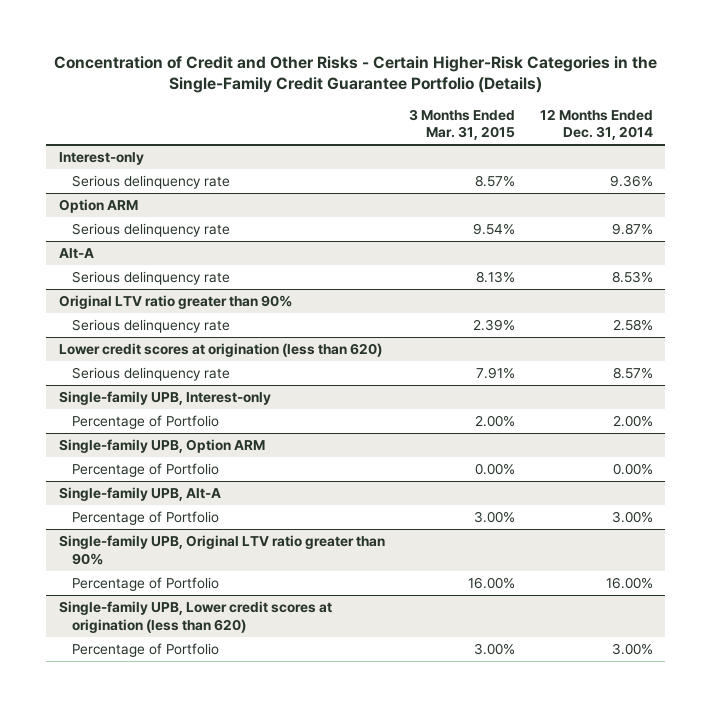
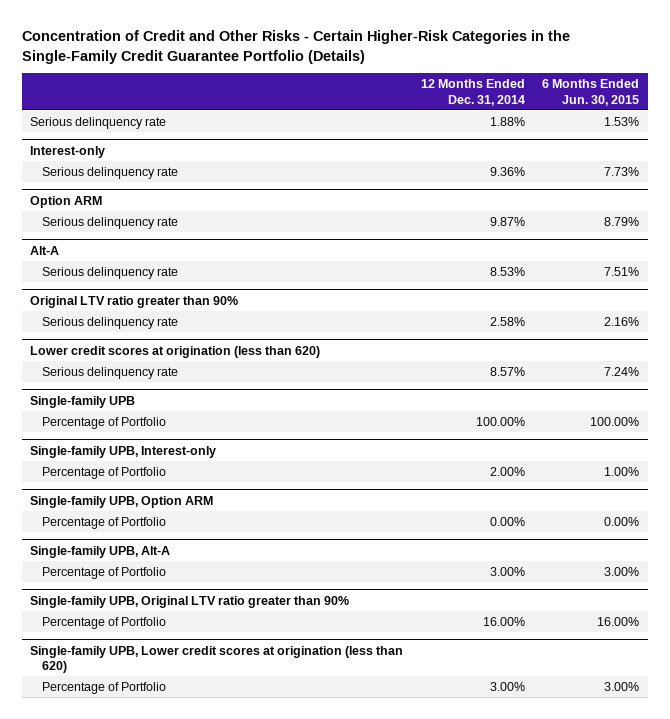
- | 3 Months Ended Mar. 31, 2015 | 12 Months Ended Dec. 31, 2014
+ | 12 Months Ended Dec. 31, 2014 | 6 Months Ended Jun. 30, 2015
+ Serious delinquency rate | 1.88% | 1.53%
+ Single-family UPB
+ Percentage of Portfolio | 100.00% | 100.00%

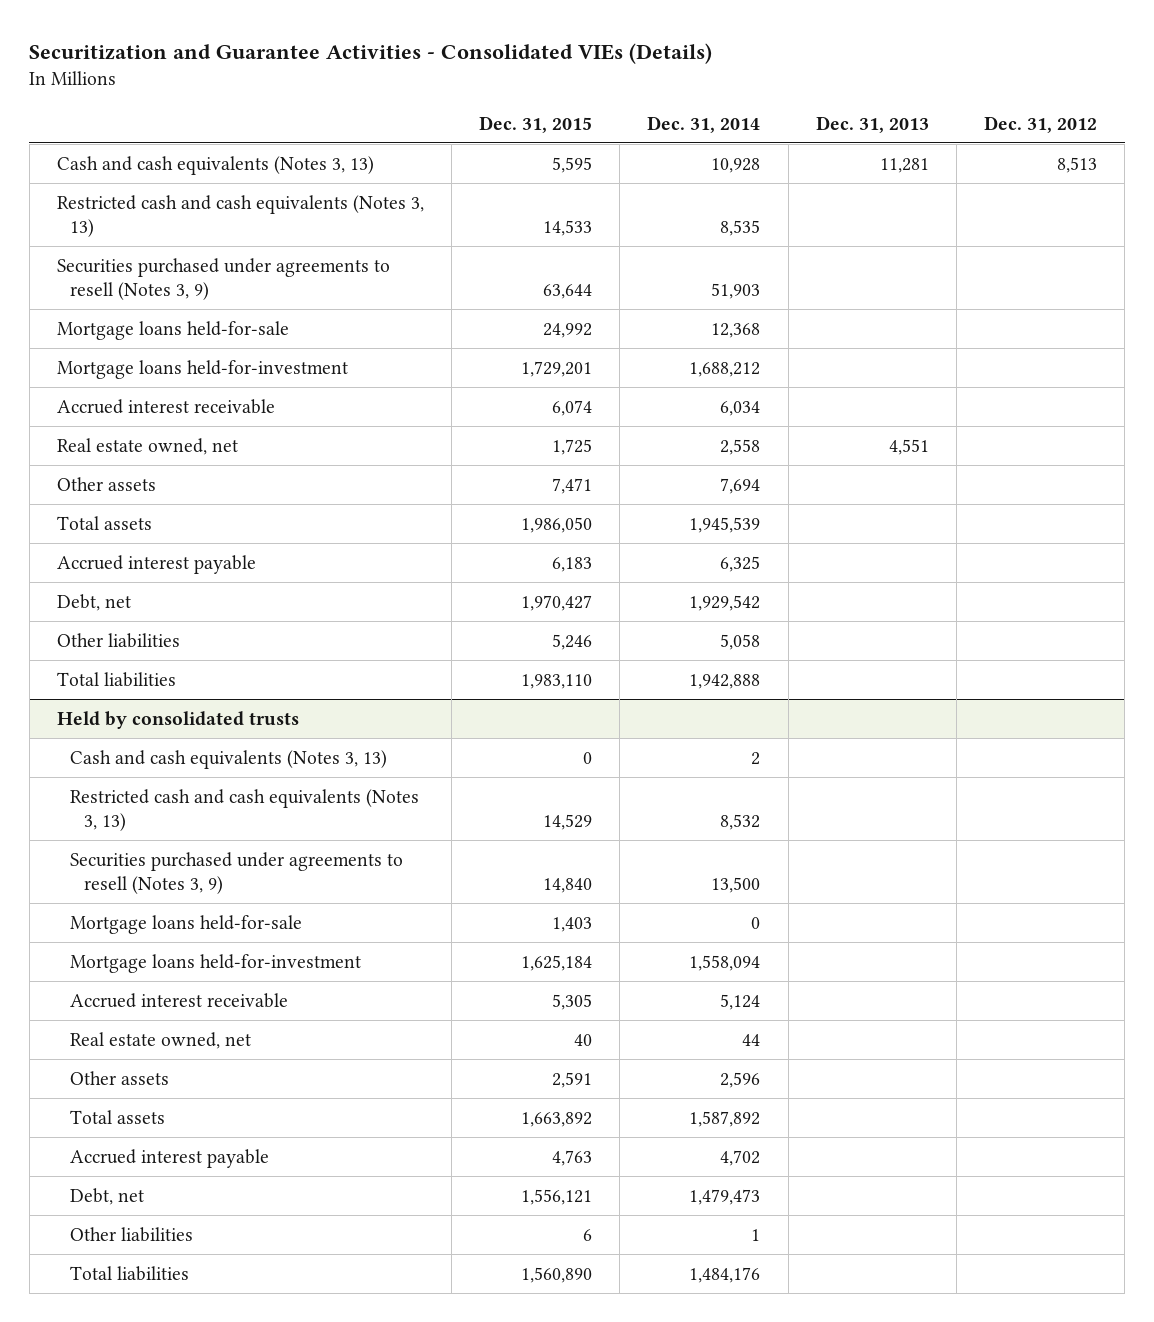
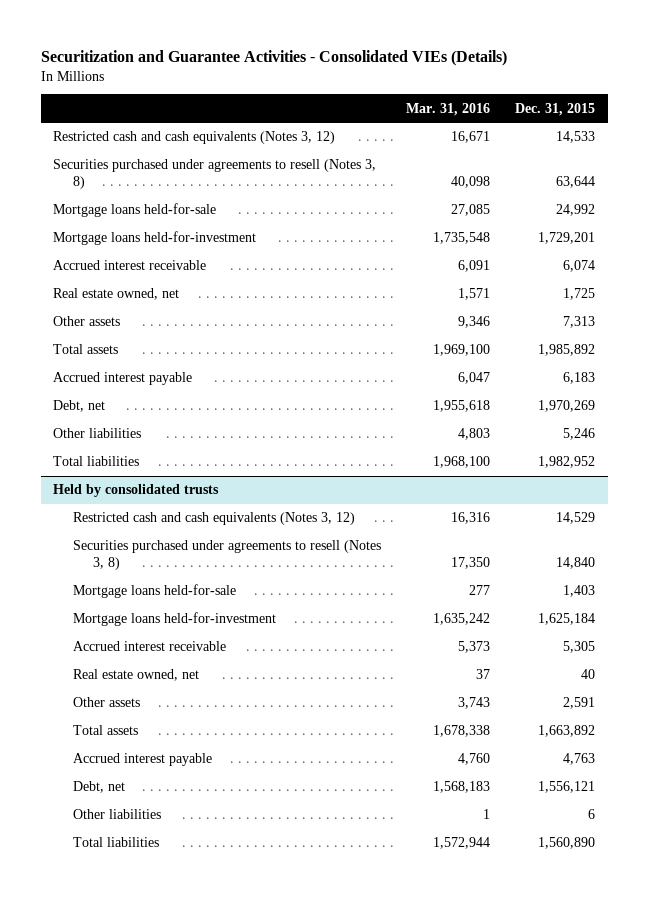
- | Dec. 31, 2015 | Dec. 31, 2014 | Dec. 31, 2013 | Dec. 31, 2012
+ | Mar. 31, 2016 | Dec. 31, 2015
- Cash and cash equivalents (Notes 3, 13) | 5,595 | 10,928 | 11,281 | 8,513
- Restricted cash and cash equivalents (Notes 3, 13) | 14,533 | 8,535 | |
- Securities purchased under agreements to resell (Notes 3, 9) | 63,644 | 51,903 | |
+ Restricted cash and cash equivalents (Notes 3, 12) | 16,671 | 14,533
+ Securities purchased under agreements to resell (Notes 3, 8) | 40,098 | 63,644
- Other assets | 7,471 | 7,694 | |
- Total assets | 1,986,050 | 1,945,539 | |
+ Other assets | 9,346 | 7,313
+ Total assets | 1,969,100 | 1,985,892
- Debt, net | 1,970,427 | 1,929,542 | |
+ Debt, net | 1,955,618 | 1,970,269
- Total liabilities | 1,983,110 | 1,942,888 | |
+ Total liabilities | 1,968,100 | 1,982,952
@ Held by consolidated trusts
- Cash and cash equivalents (Notes 3, 13) | 0 | 2 | |
- Restricted cash and cash equivalents (Notes 3, 13) | 14,529 | 8,532 | |
- Securities purchased under agreements to resell (Notes 3, 9) | 14,840 | 13,500 | |
+ Restricted cash and cash equivalents (Notes 3, 12) | 16,316 | 14,529
+ Securities purchased under agreements to resell (Notes 3, 8) | 17,350 | 14,840

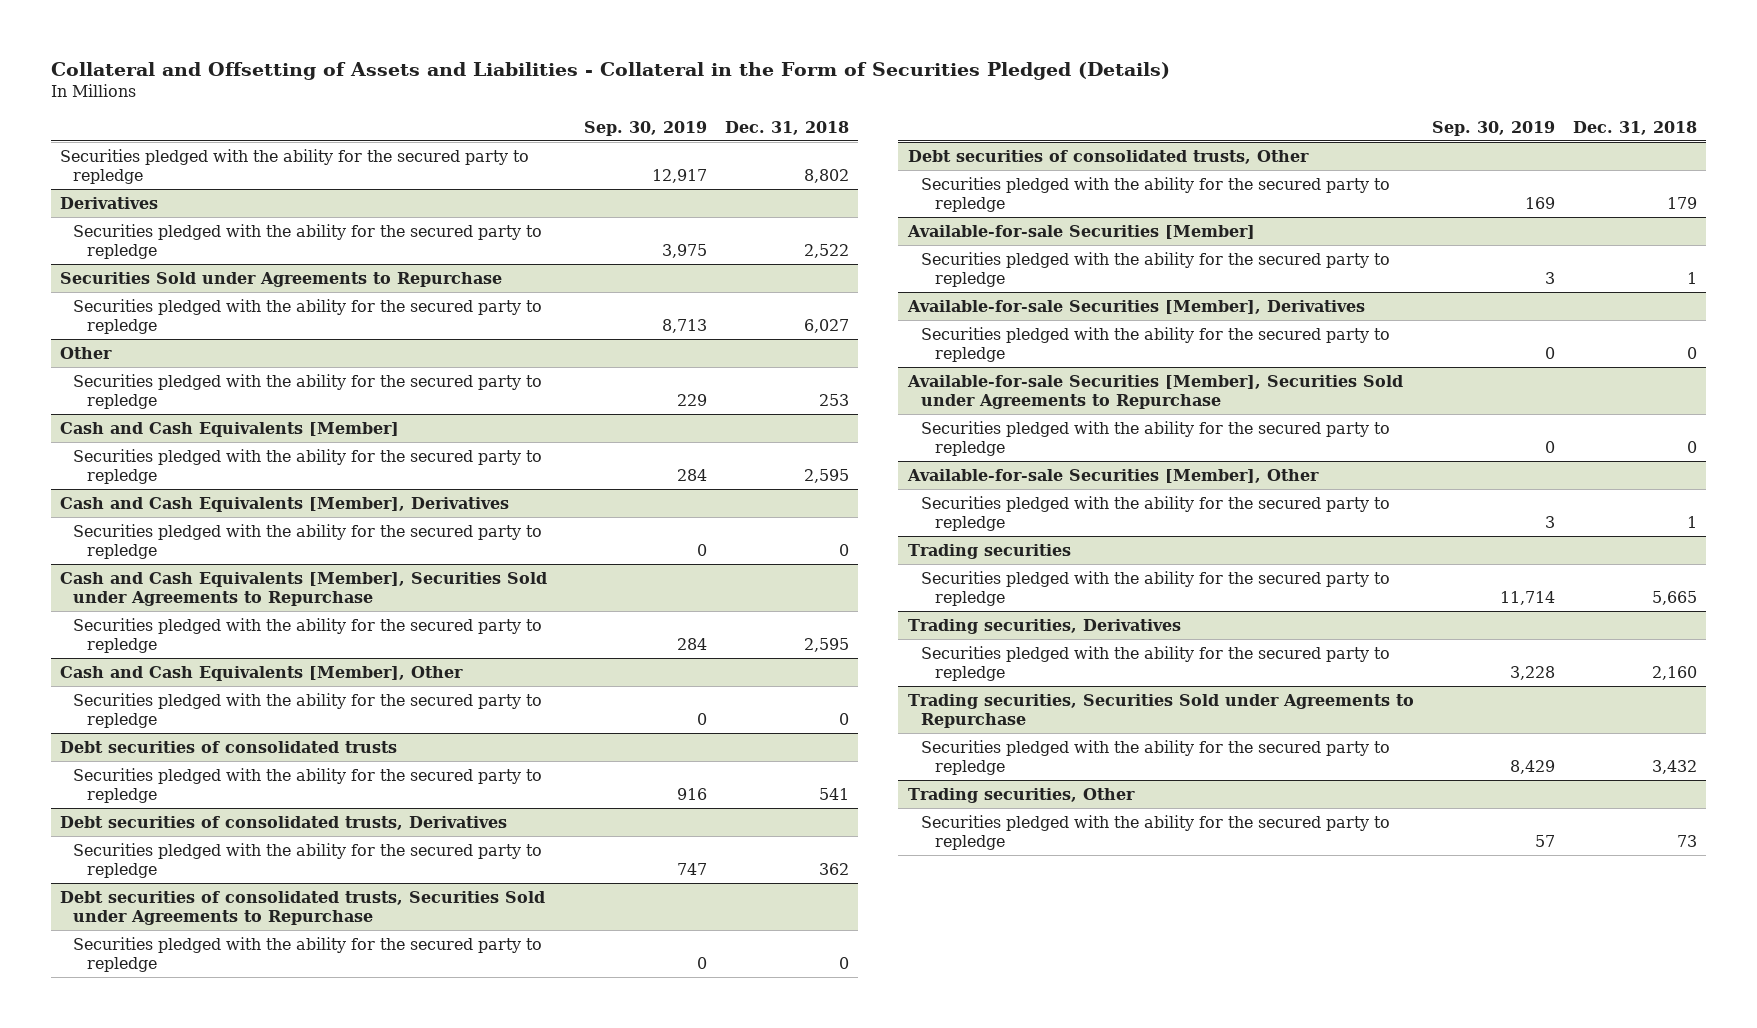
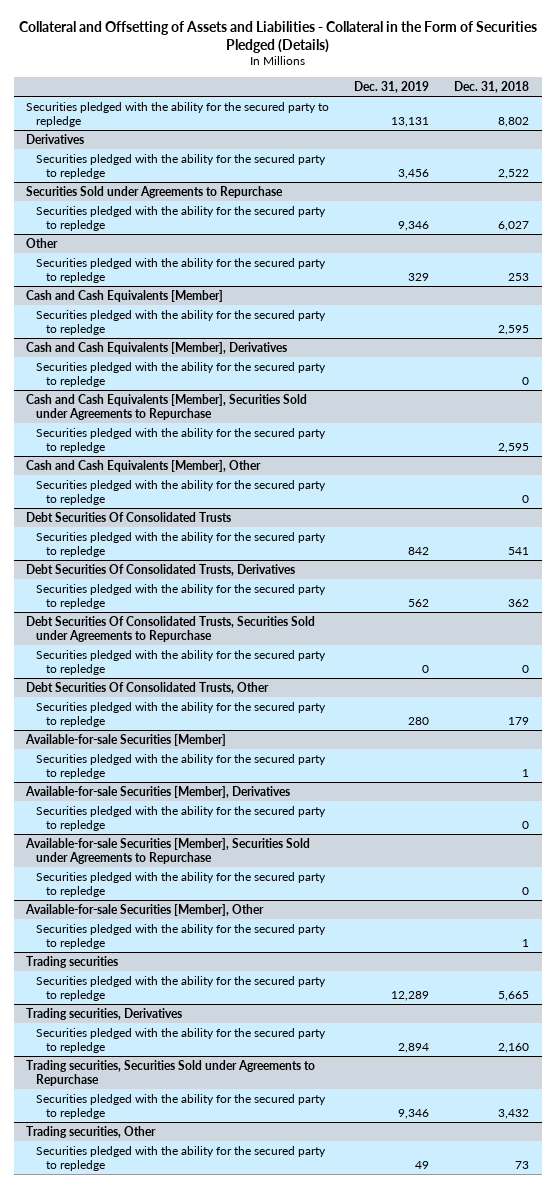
- | Sep. 30, 2019 | Dec. 31, 2018
+ | Dec. 31, 2019 | Dec. 31, 2018
- Debt securities of consolidated trusts
+ Debt Securities Of Consolidated Trusts
- Debt securities of consolidated trusts, Derivatives
+ Debt Securities Of Consolidated Trusts, Derivatives
- Debt securities of consolidated trusts, Securities Sold under Agreements to Repurchase
+ Debt Securities Of Consolidated Trusts, Securities Sold under Agreements to Repurchase
- Debt securities of consolidated trusts, Other
+ Debt Securities Of Consolidated Trusts, Other

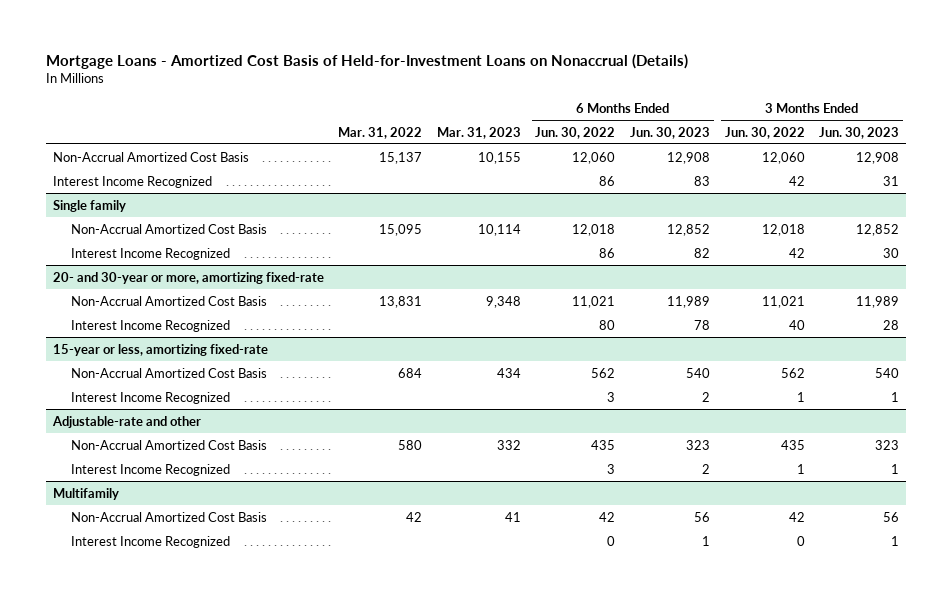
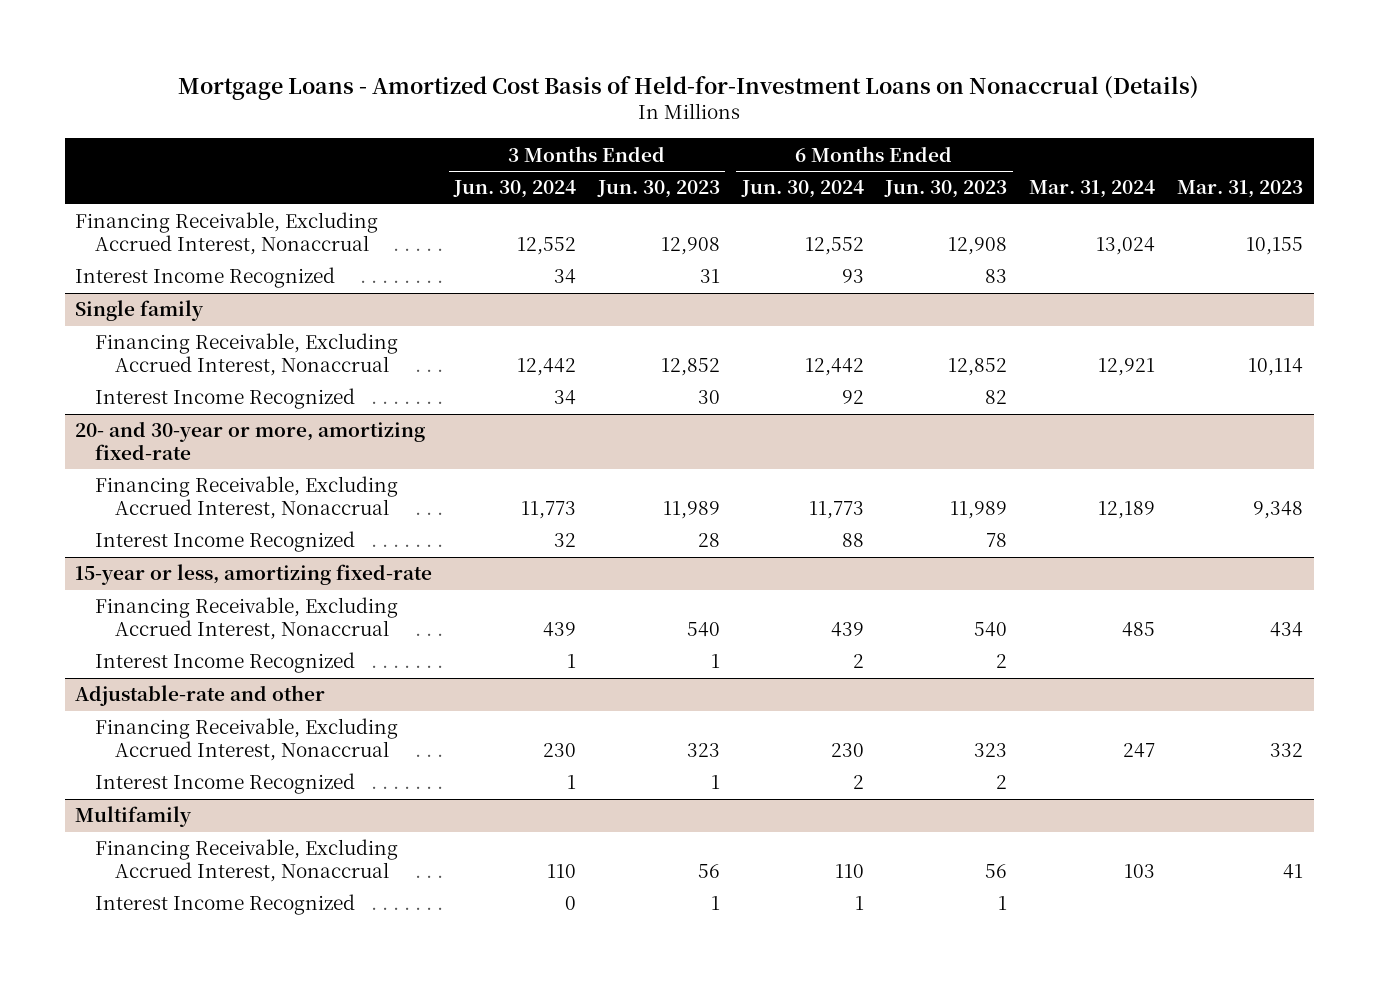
- | Mar. 31, 2022 | Mar. 31, 2023 | 6 Months Ended Jun. 30, 2022 | 6 Months Ended Jun. 30, 2023 | 3 Months Ended Jun. 30, 2022 | 3 Months Ended Jun. 30, 2023
+ | 3 Months Ended Jun. 30, 2024 | 3 Months Ended Jun. 30, 2023 | 6 Months Ended Jun. 30, 2024 | 6 Months Ended Jun. 30, 2023 | Mar. 31, 2024 | Mar. 31, 2023
- Non-Accrual Amortized Cost Basis | 15,137 | 10,155 | 12,060 | 12,908 | 12,060 | 12,908
+ Financing Receivable, Excluding Accrued Interest, Nonaccrual | 12,552 | 12,908 | 12,552 | 12,908 | 13,024 | 10,155
@ Single family
- Non-Accrual Amortized Cost Basis | 15,095 | 10,114 | 12,018 | 12,852 | 12,018 | 12,852
+ Financing Receivable, Excluding Accrued Interest, Nonaccrual | 12,442 | 12,852 | 12,442 | 12,852 | 12,921 | 10,114
@ 20- and 30-year or more, amortizing fixed-rate
- Non-Accrual Amortized Cost Basis | 13,831 | 9,348 | 11,021 | 11,989 | 11,021 | 11,989
+ Financing Receivable, Excluding Accrued Interest, Nonaccrual | 11,773 | 11,989 | 11,773 | 11,989 | 12,189 | 9,348
@ 15-year or less, amortizing fixed-rate
- Non-Accrual Amortized Cost Basis | 684 | 434 | 562 | 540 | 562 | 540
+ Financing Receivable, Excluding Accrued Interest, Nonaccrual | 439 | 540 | 439 | 540 | 485 | 434
@ Adjustable-rate and other
- Non-Accrual Amortized Cost Basis | 580 | 332 | 435 | 323 | 435 | 323
+ Financing Receivable, Excluding Accrued Interest, Nonaccrual | 230 | 323 | 230 | 323 | 247 | 332
@ Multifamily
- Non-Accrual Amortized Cost Basis | 42 | 41 | 42 | 56 | 42 | 56
+ Financing Receivable, Excluding Accrued Interest, Nonaccrual | 110 | 56 | 110 | 56 | 103 | 41

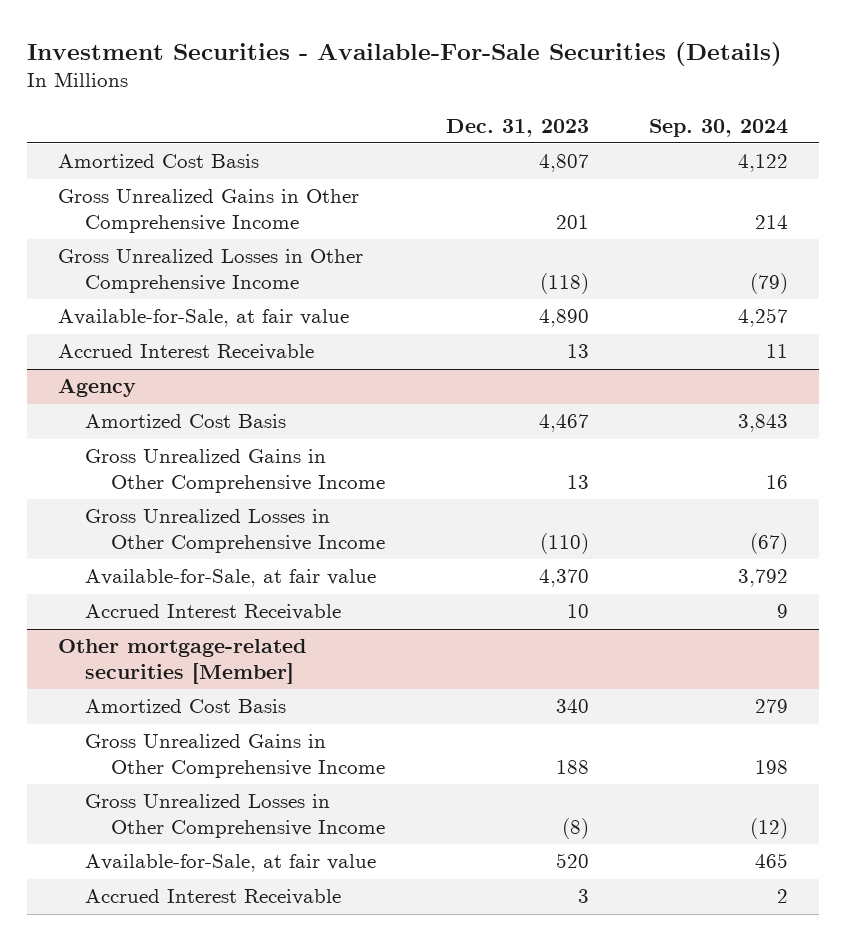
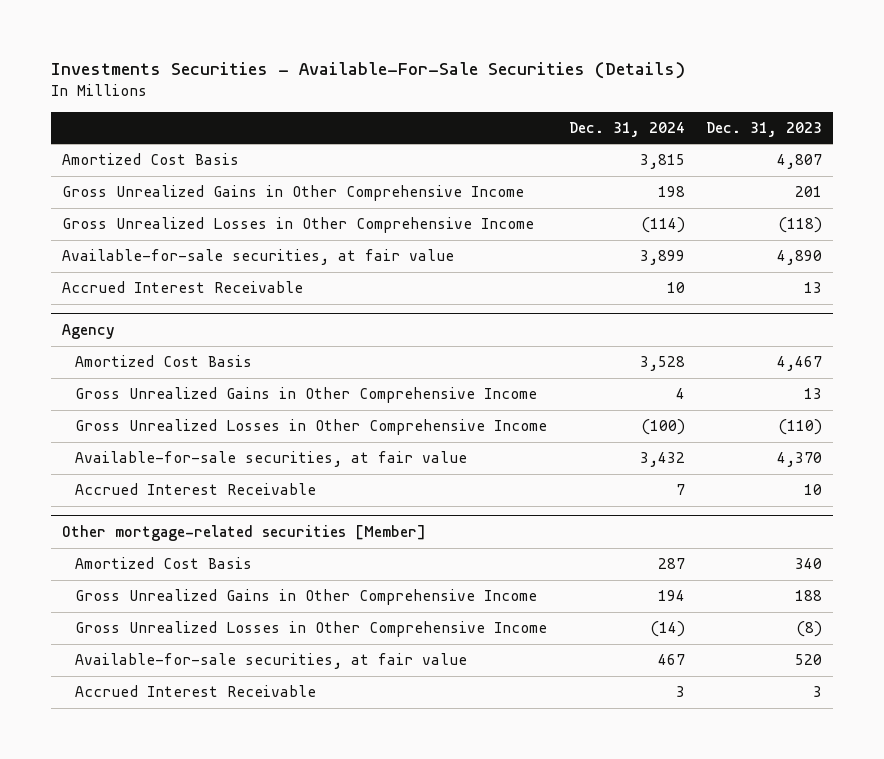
- Investment Securities - Available-For-Sale Securities (Details)
+ Investments Securities - Available-For-Sale Securities (Details)
- | Dec. 31, 2023 | Sep. 30, 2024
+ | Dec. 31, 2024 | Dec. 31, 2023
- Available-for-Sale, at fair value | 4,890 | 4,257
+ Available-for-sale securities, at fair value | 3,899 | 4,890
@ Agency
- Available-for-Sale, at fair value | 4,370 | 3,792
+ Available-for-sale securities, at fair value | 3,432 | 4,370
@ Other mortgage-related securities [Member]
- Available-for-Sale, at fair value | 520 | 465
+ Available-for-sale securities, at fair value | 467 | 520

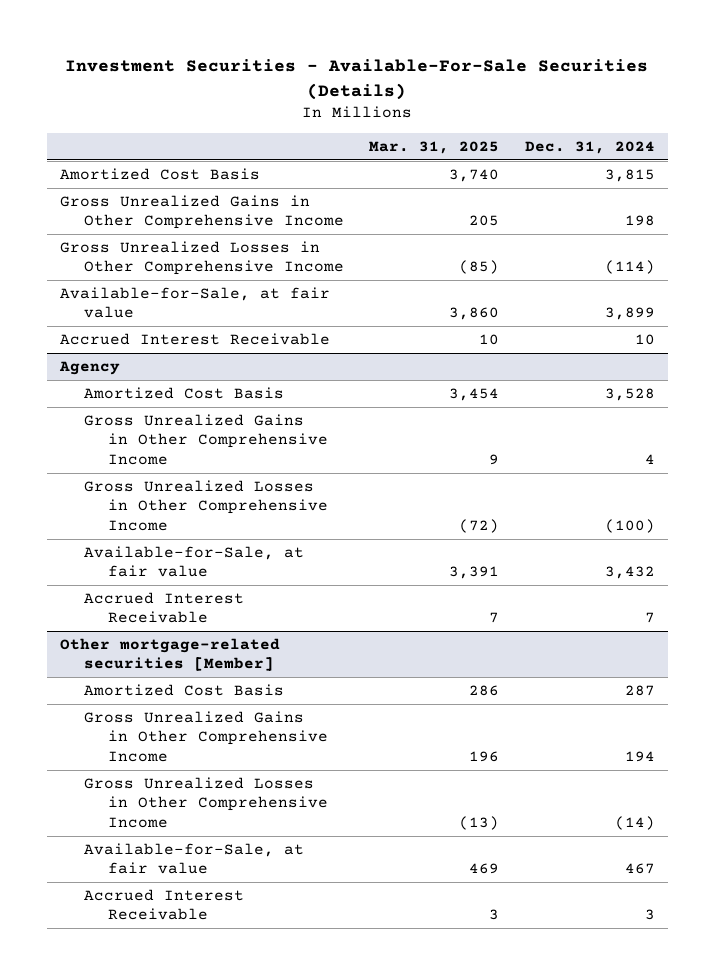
- Investments Securities - Available-For-Sale Securities (Details)
+ Investment Securities - Available-For-Sale Securities (Details)
- | Dec. 31, 2024 | Dec. 31, 2023
+ | Mar. 31, 2025 | Dec. 31, 2024
- Available-for-sale securities, at fair value | 3,899 | 4,890
+ Available-for-Sale, at fair value | 3,860 | 3,899
@ Agency
- Available-for-sale securities, at fair value | 3,432 | 4,370
+ Available-for-Sale, at fair value | 3,391 | 3,432
@ Other mortgage-related securities [Member]
- Available-for-sale securities, at fair value | 467 | 520
+ Available-for-Sale, at fair value | 469 | 467

